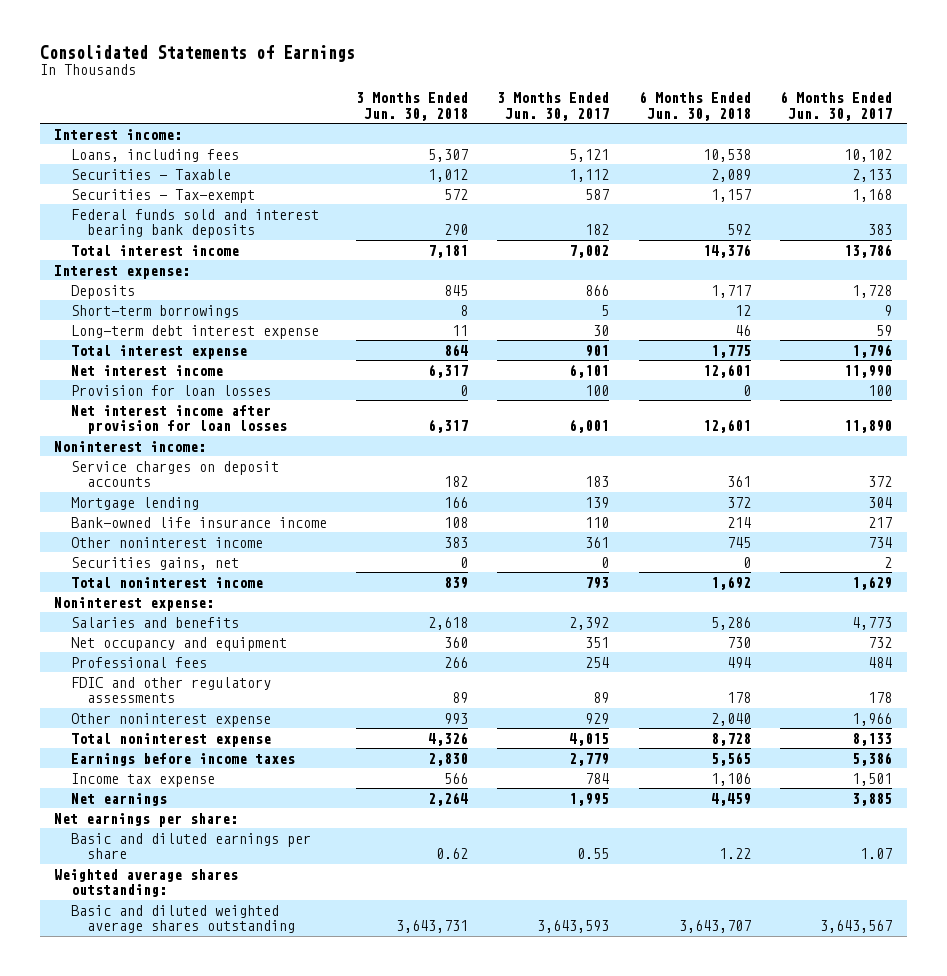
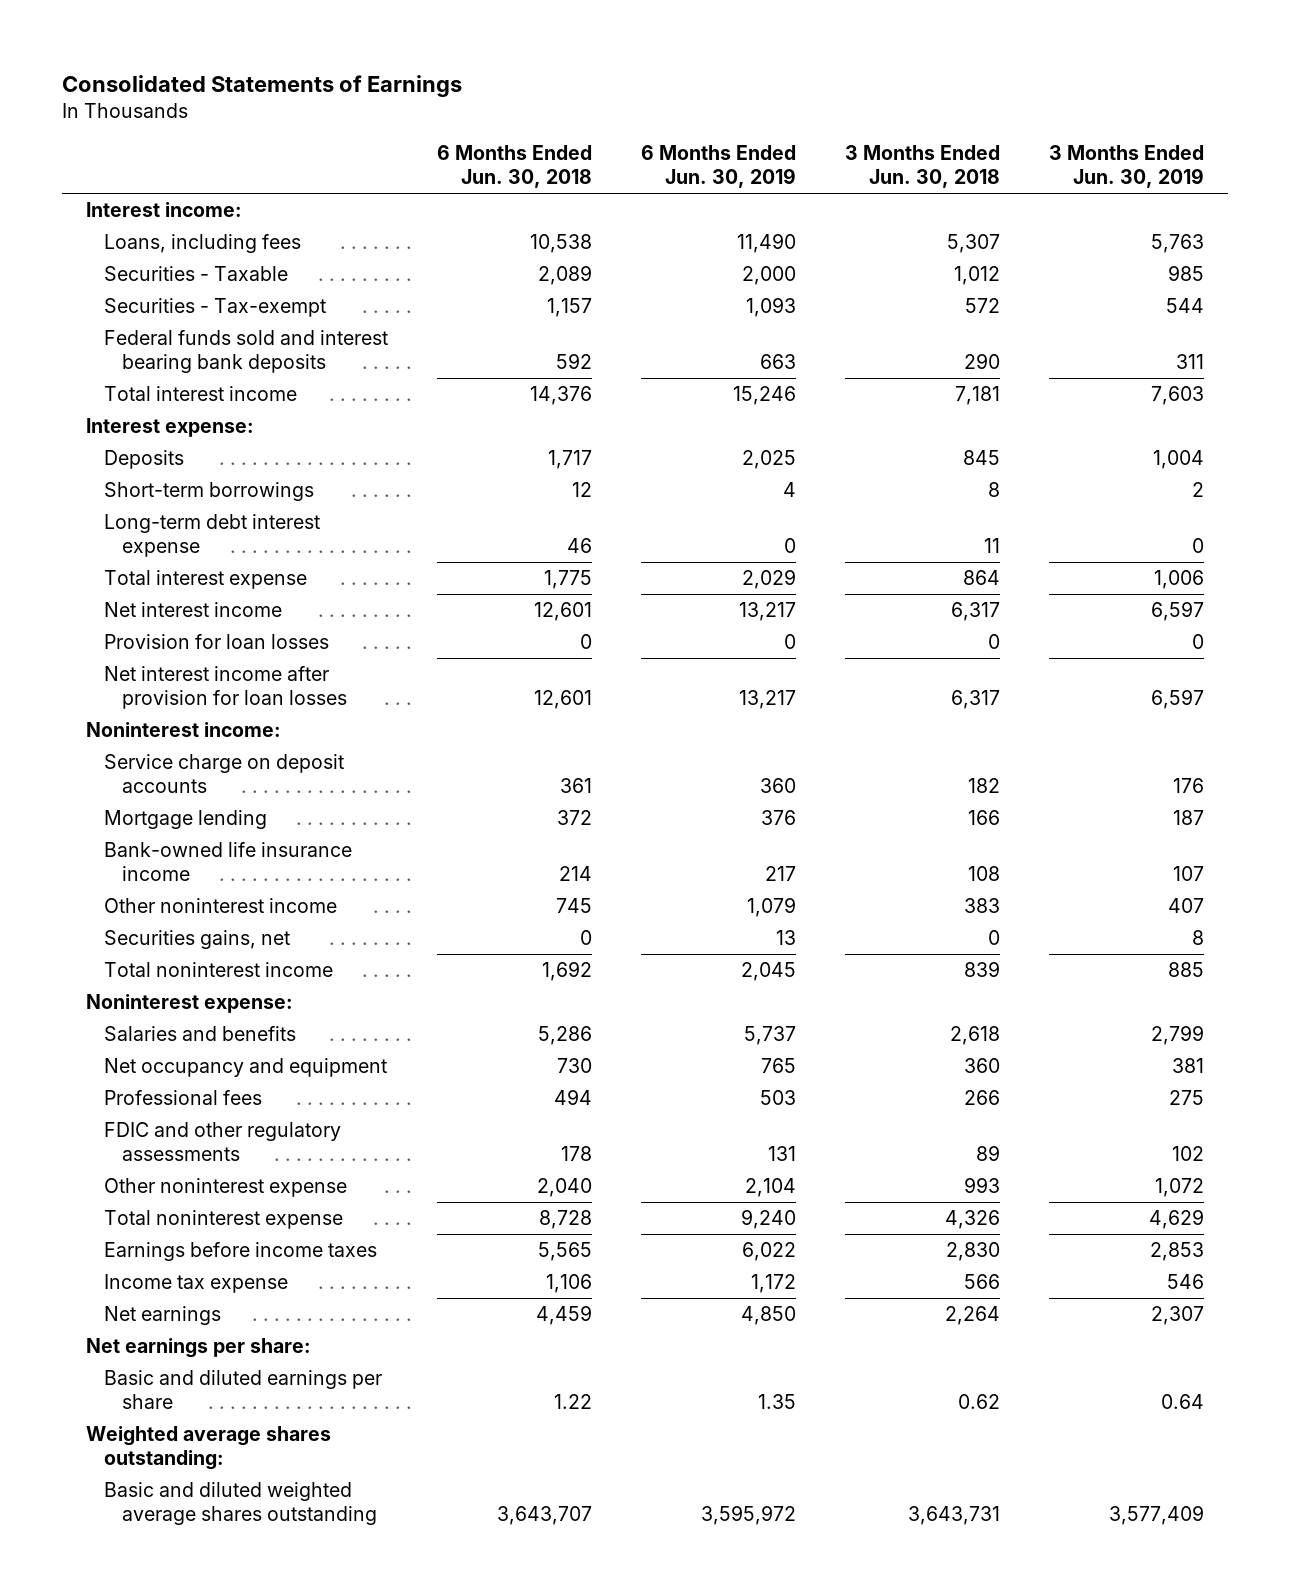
- | 3 Months Ended Jun. 30, 2018 | 3 Months Ended Jun. 30, 2017 | 6 Months Ended Jun. 30, 2018 | 6 Months Ended Jun. 30, 2017
+ | 6 Months Ended Jun. 30, 2018 | 6 Months Ended Jun. 30, 2019 | 3 Months Ended Jun. 30, 2018 | 3 Months Ended Jun. 30, 2019
- Service charges on deposit accounts | 182 | 183 | 361 | 372
+ Service charge on deposit accounts | 361 | 360 | 182 | 176

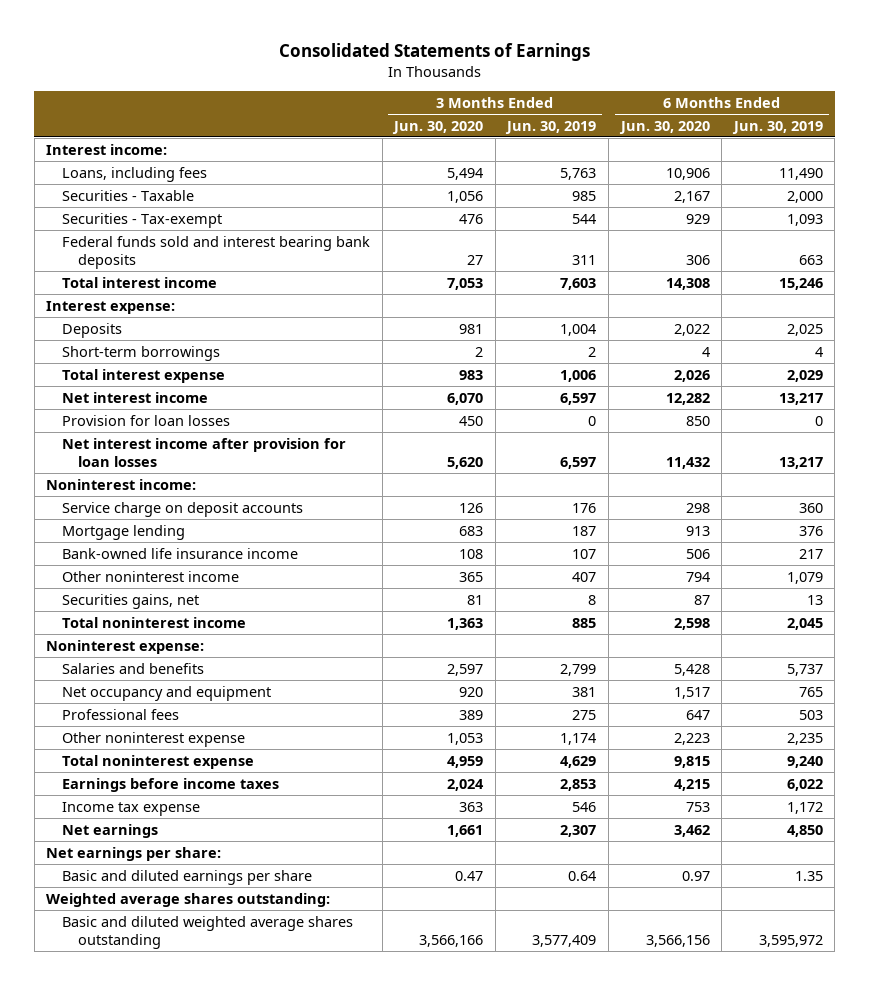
- | 6 Months Ended Jun. 30, 2018 | 6 Months Ended Jun. 30, 2019 | 3 Months Ended Jun. 30, 2018 | 3 Months Ended Jun. 30, 2019
+ | 3 Months Ended Jun. 30, 2020 | 3 Months Ended Jun. 30, 2019 | 6 Months Ended Jun. 30, 2020 | 6 Months Ended Jun. 30, 2019
- Long-term debt interest expense | 46 | 0 | 11 | 0
- FDIC and other regulatory assessments | 178 | 131 | 89 | 102
- Other noninterest expense | 2,040 | 2,104 | 993 | 1,072
+ Other noninterest expense | 1,053 | 1,174 | 2,223 | 2,235

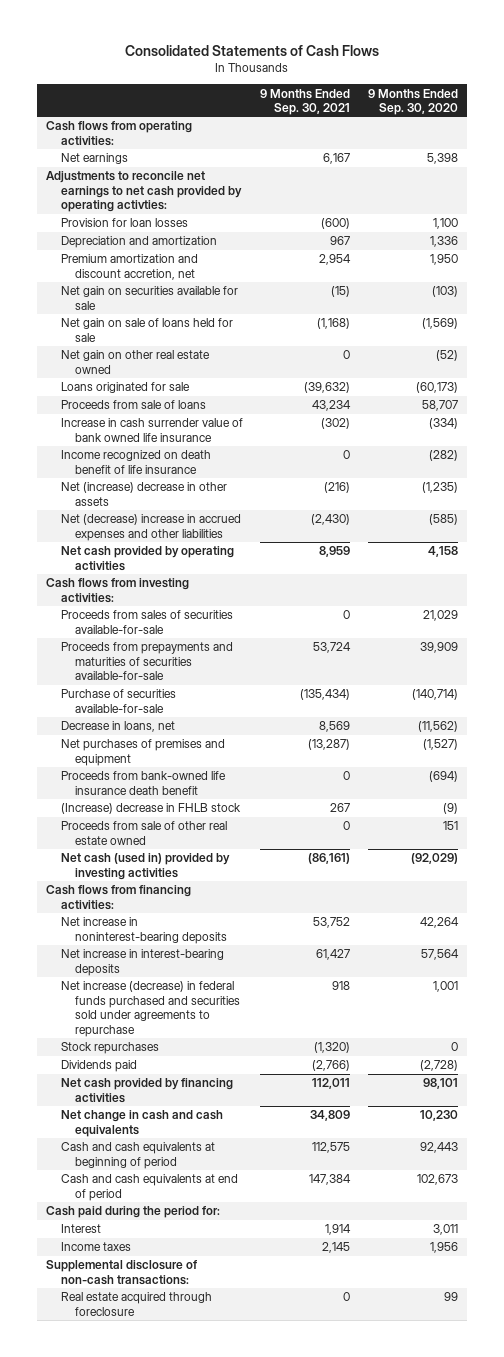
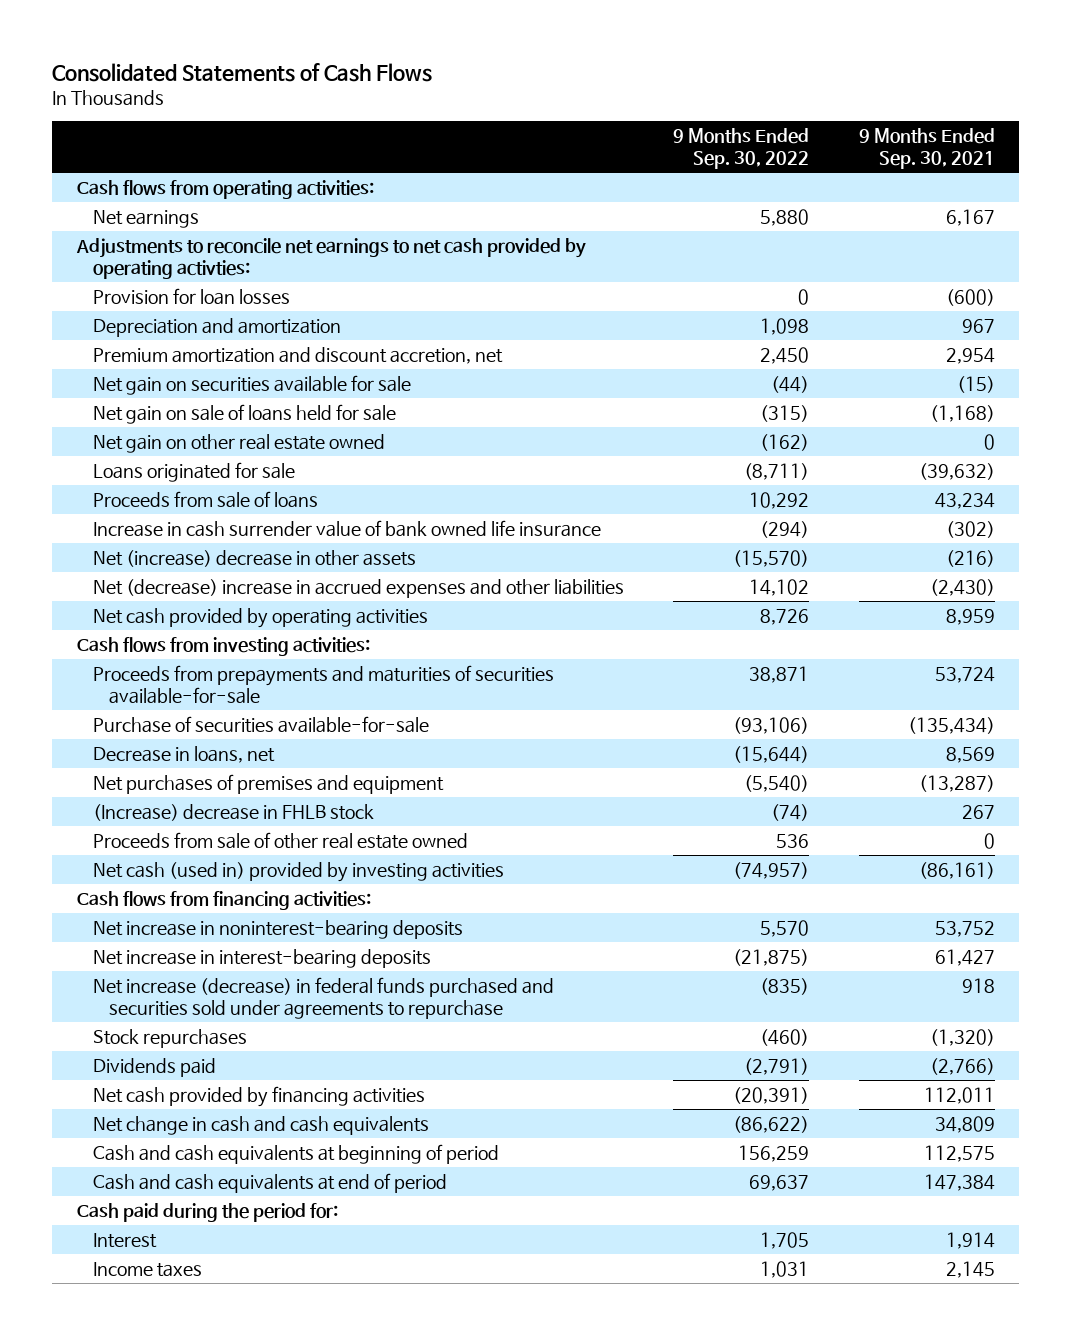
- | 9 Months Ended Sep. 30, 2021 | 9 Months Ended Sep. 30, 2020
+ | 9 Months Ended Sep. 30, 2022 | 9 Months Ended Sep. 30, 2021
- Income recognized on death benefit of life insurance | 0 | (282)
- Proceeds from sales of securities available-for-sale | 0 | 21,029
- Proceeds from bank-owned life insurance death benefit | 0 | (694)
- Supplemental disclosure of non-cash transactions:
- Real estate acquired through foreclosure | 0 | 99

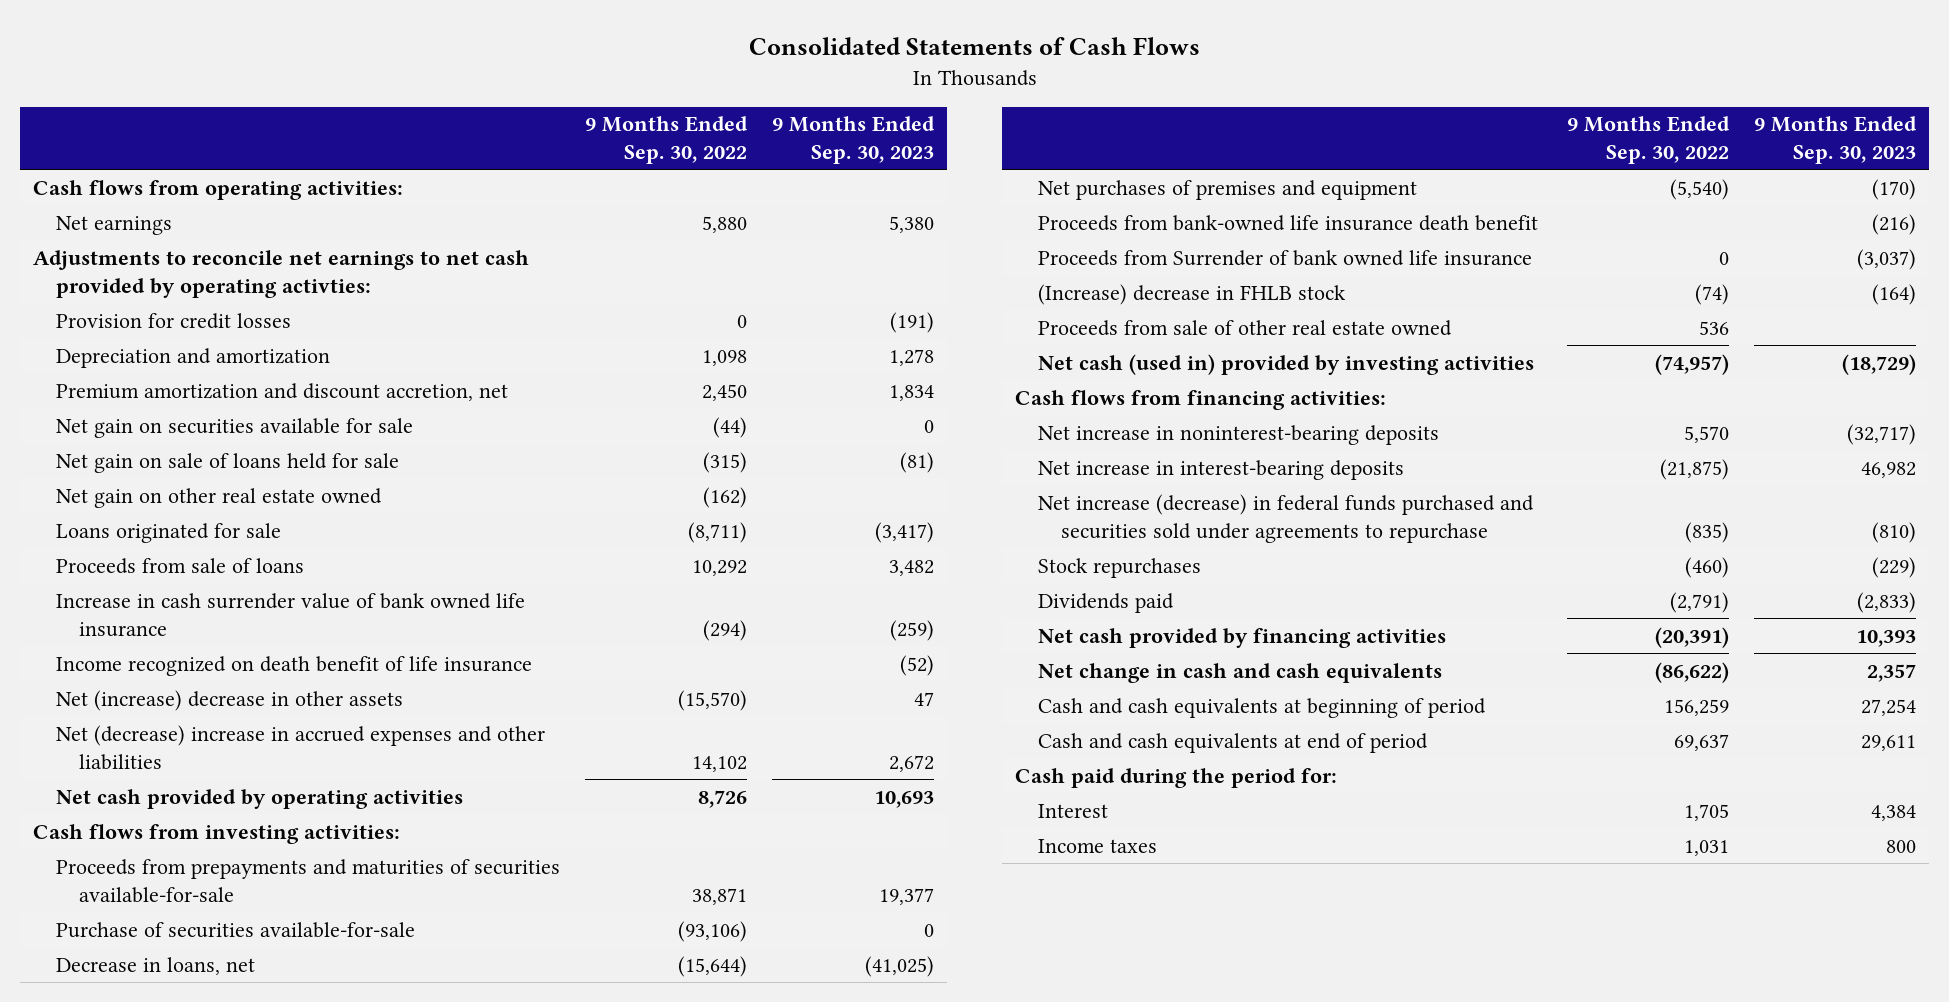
- | 9 Months Ended Sep. 30, 2022 | 9 Months Ended Sep. 30, 2021
+ | 9 Months Ended Sep. 30, 2022 | 9 Months Ended Sep. 30, 2023
- Provision for loan losses | 0 | (600)
+ Provision for credit losses | 0 | (191)
+ Income recognized on death benefit of life insurance | | (52)
+ Proceeds from bank-owned life insurance death benefit | | (216)
+ Proceeds from Surrender of bank owned life insurance | 0 | (3,037)

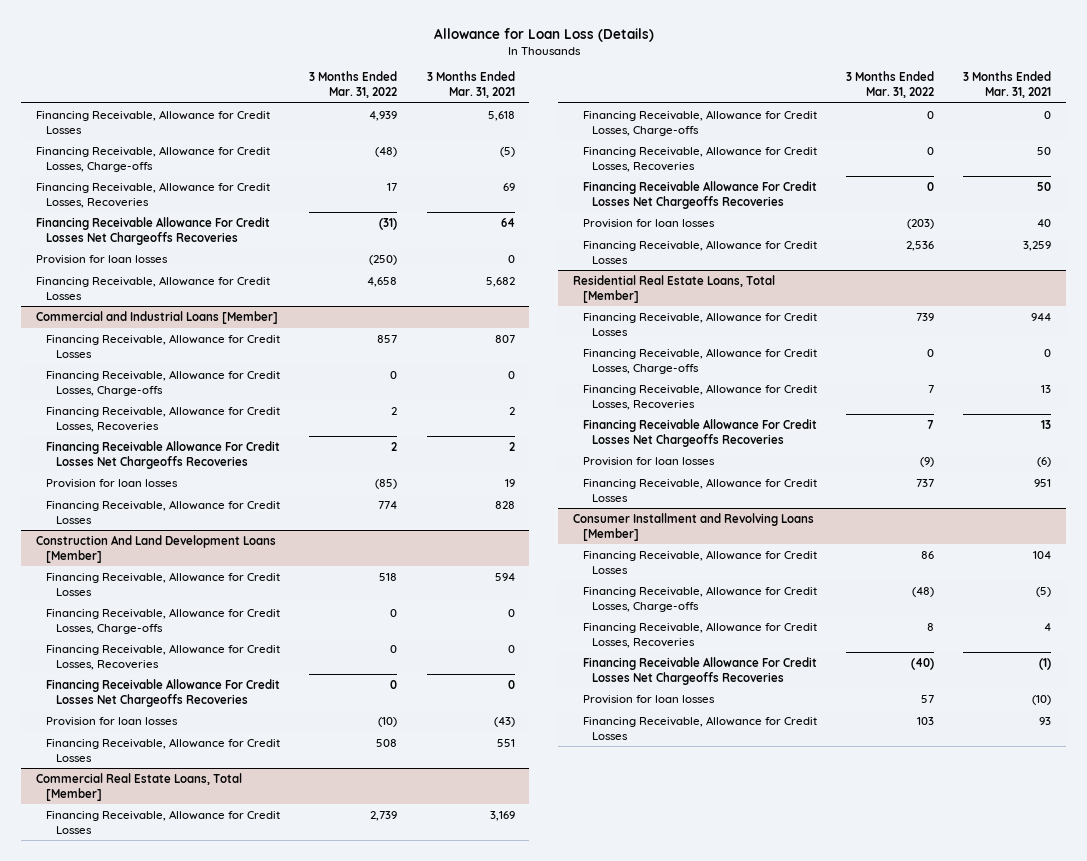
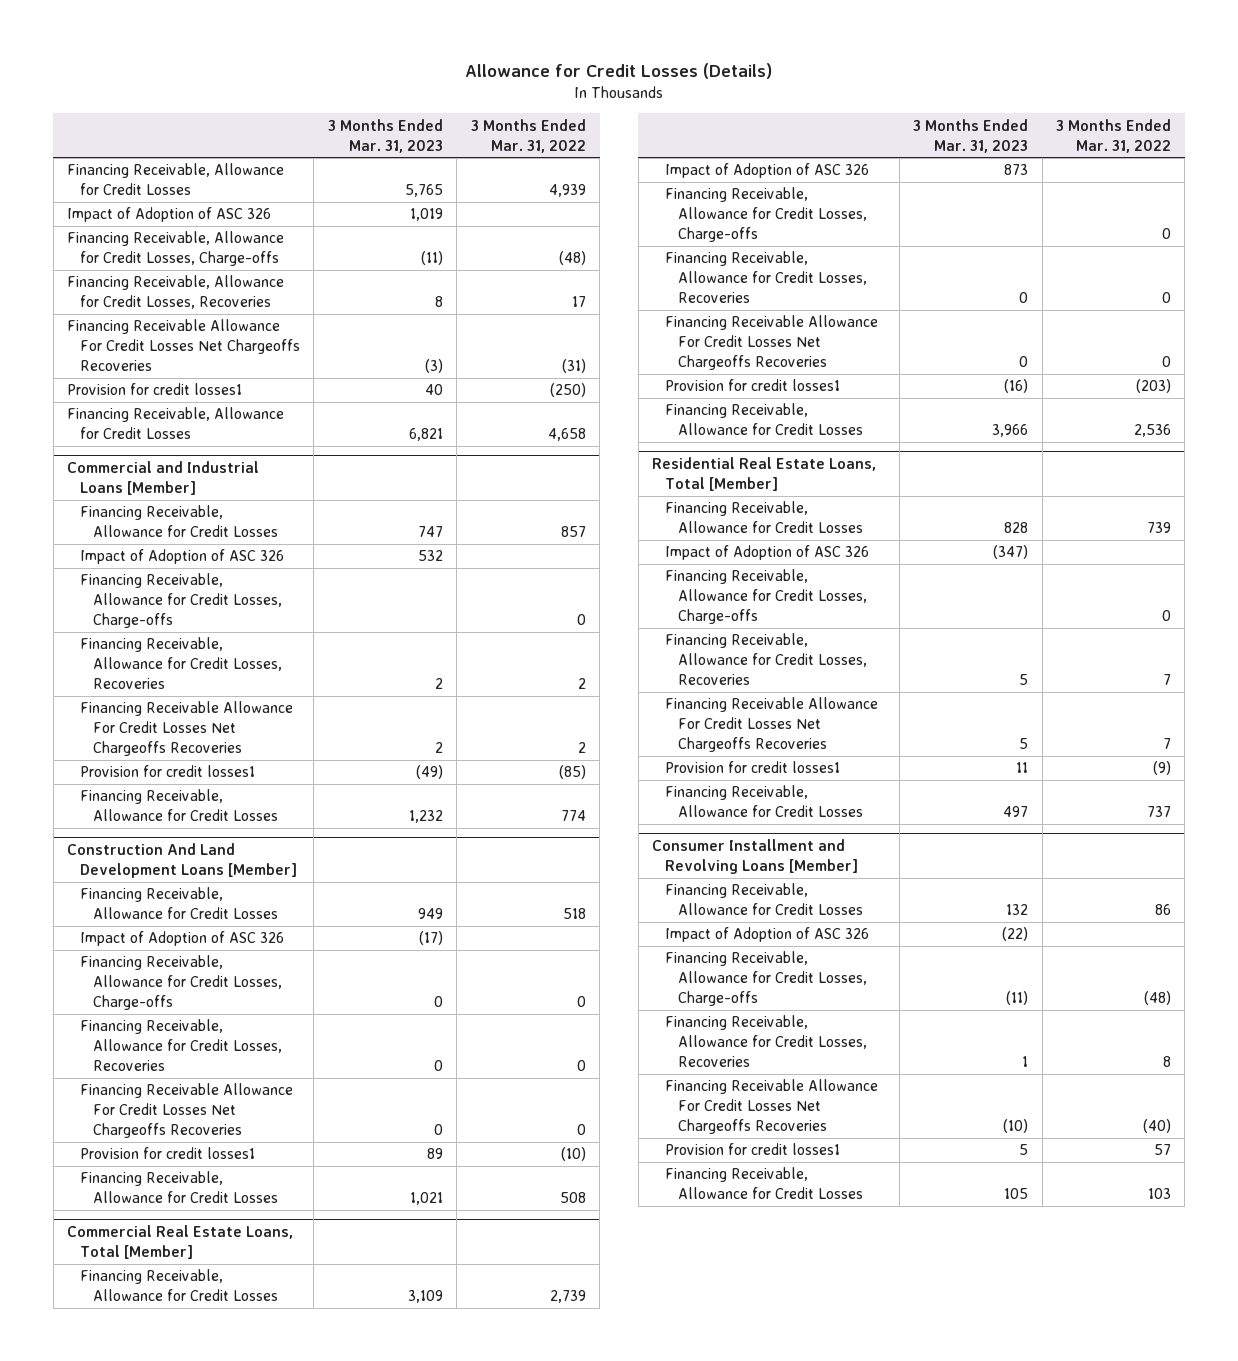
- Allowance for Loan Loss (Details)
+ Allowance for Credit Losses (Details)
- | 3 Months Ended Mar. 31, 2022 | 3 Months Ended Mar. 31, 2021
+ | 3 Months Ended Mar. 31, 2023 | 3 Months Ended Mar. 31, 2022
+ Impact of Adoption of ASC 326 | 1,019 |
- Provision for loan losses | (250) | 0
+ Provision for credit losses1 | 40 | (250)
@ Commercial and Industrial Loans [Member]
+ Impact of Adoption of ASC 326 | 532 |
- Provision for loan losses | (85) | 19
+ Provision for credit losses1 | (49) | (85)
@ Construction And Land Development Loans [Member]
+ Impact of Adoption of ASC 326 | (17) |
- Provision for loan losses | (10) | (43)
+ Provision for credit losses1 | 89 | (10)
@ Commercial Real Estate Loans, Total [Member]
+ Impact of Adoption of ASC 326 | 873 |
- Provision for loan losses | (203) | 40
+ Provision for credit losses1 | (16) | (203)
@ Residential Real Estate Loans, Total [Member]
+ Impact of Adoption of ASC 326 | (347) |
- Provision for loan losses | (9) | (6)
+ Provision for credit losses1 | 11 | (9)
@ Consumer Installment and Revolving Loans [Member]
+ Impact of Adoption of ASC 326 | (22) |
- Provision for loan losses | 57 | (10)
+ Provision for credit losses1 | 5 | 57

